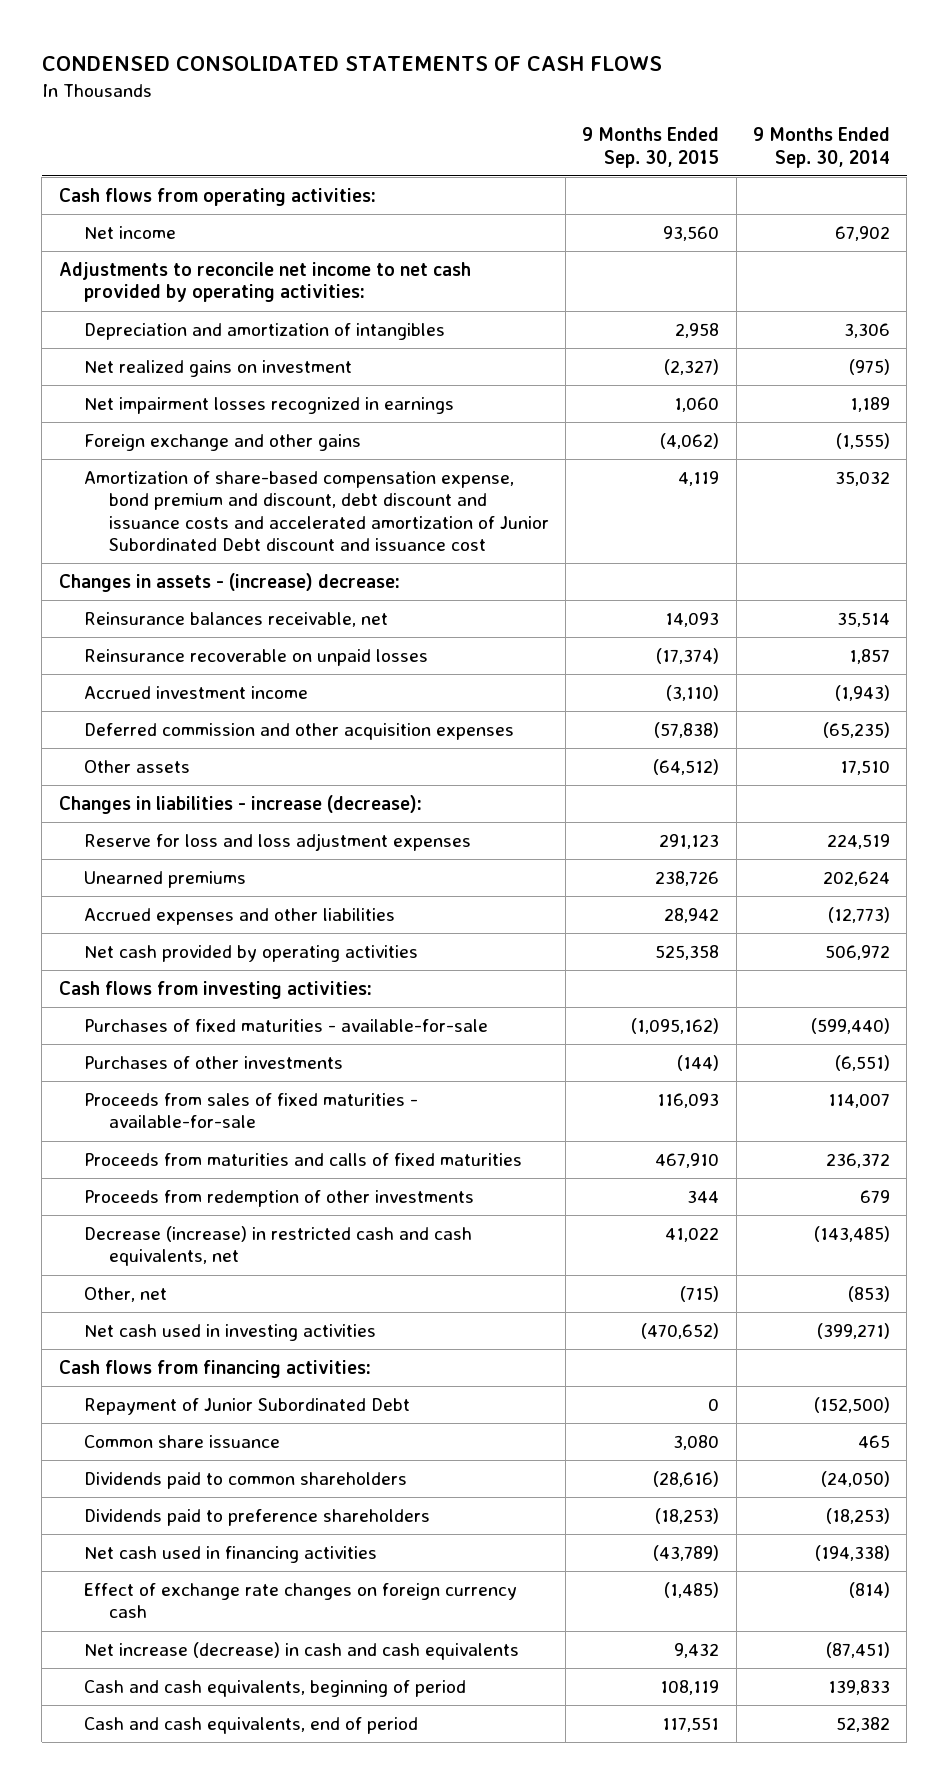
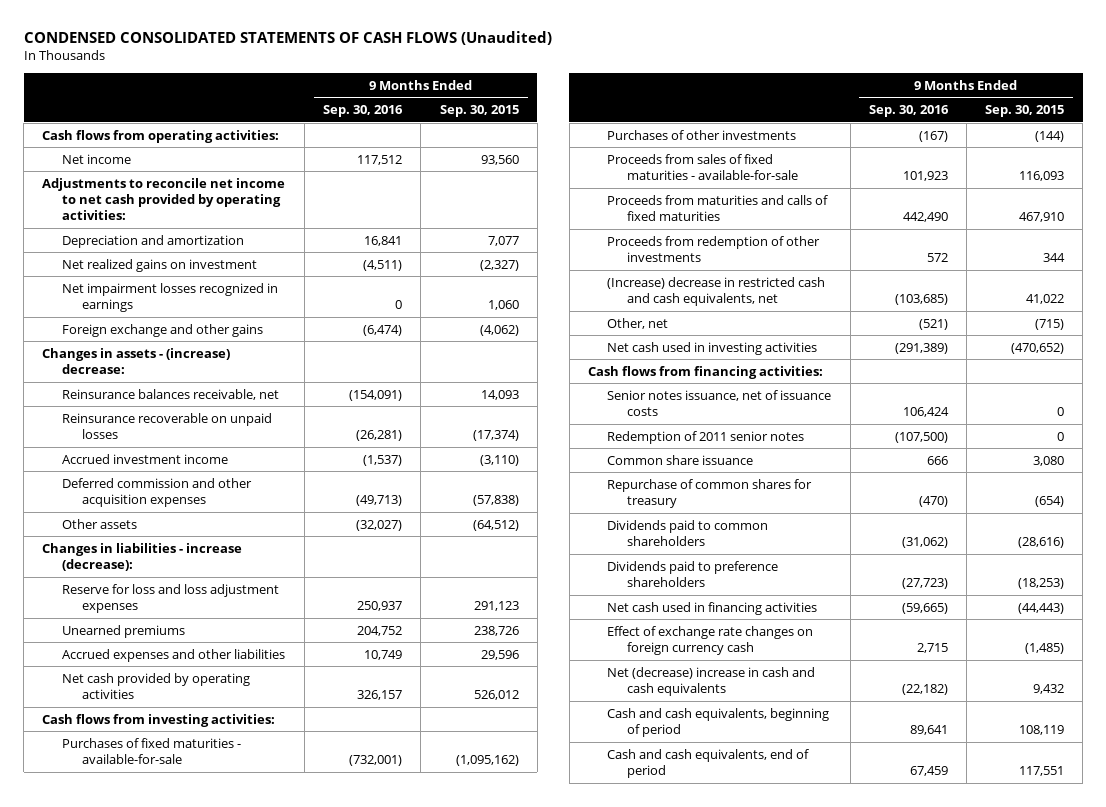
- CONDENSED CONSOLIDATED STATEMENTS OF CASH FLOWS
+ CONDENSED CONSOLIDATED STATEMENTS OF CASH FLOWS (Unaudited)
- | 9 Months Ended Sep. 30, 2015 | 9 Months Ended Sep. 30, 2014
+ | 9 Months Ended Sep. 30, 2016 | 9 Months Ended Sep. 30, 2015
- Depreciation and amortization of intangibles | 2,958 | 3,306
+ Depreciation and amortization | 16,841 | 7,077
- Amortization of share-based compensation expense, bond premium and discount, debt discount and issuance costs and accelerated amortization of Junior Subordinated Debt discount and issuance cost | 4,119 | 35,032
- Accrued expenses and other liabilities | 28,942 | (12,773)
- Net cash provided by operating activities | 525,358 | 506,972
+ Accrued expenses and other liabilities | 10,749 | 29,596
+ Net cash provided by operating activities | 326,157 | 526,012
- Decrease (increase) in restricted cash and cash equivalents, net | 41,022 | (143,485)
+ (Increase) decrease in restricted cash and cash equivalents, net | (103,685) | 41,022
- Repayment of Junior Subordinated Debt | 0 | (152,500)
+ Senior notes issuance, net of issuance costs | 106,424 | 0
+ Redemption of 2011 senior notes | (107,500) | 0
+ Repurchase of common shares for treasury | (470) | (654)
- Net cash used in financing activities | (43,789) | (194,338)
+ Net cash used in financing activities | (59,665) | (44,443)
- Net increase (decrease) in cash and cash equivalents | 9,432 | (87,451)
+ Net (decrease) increase in cash and cash equivalents | (22,182) | 9,432

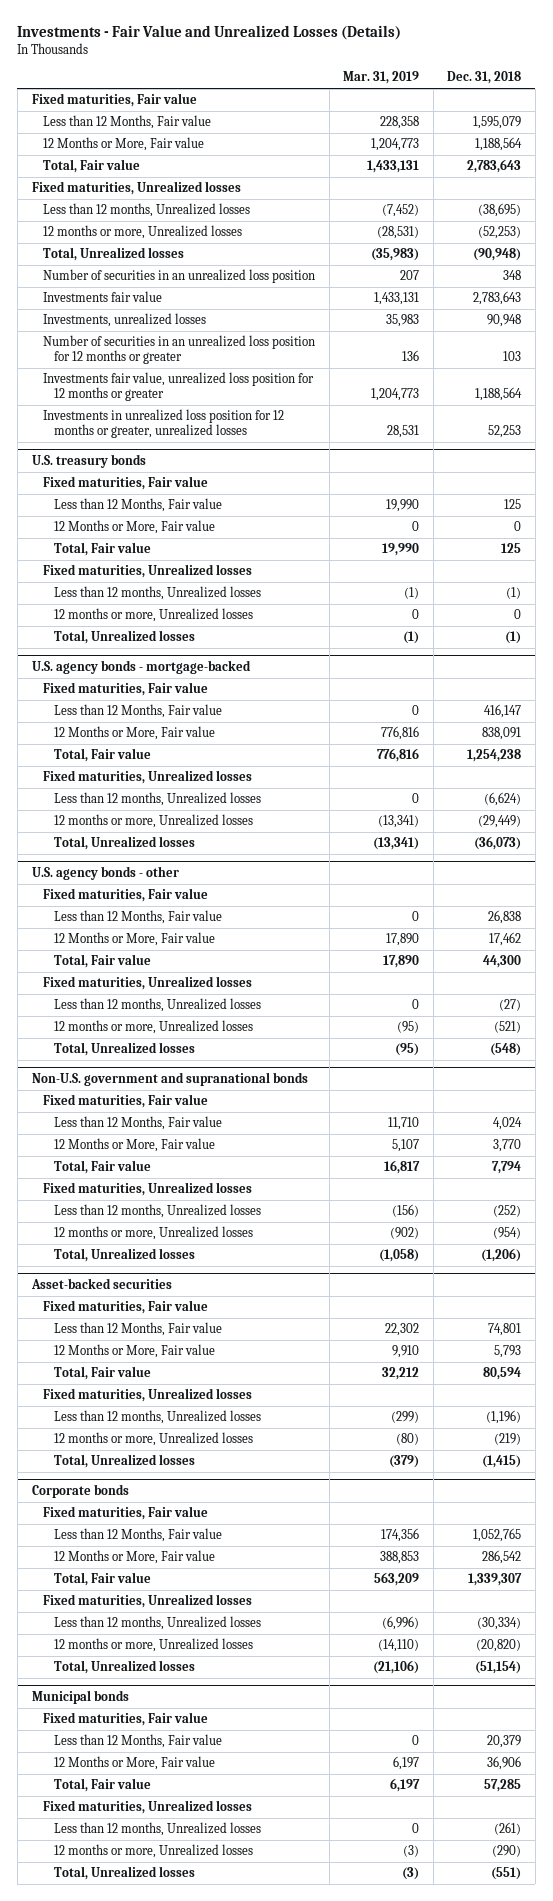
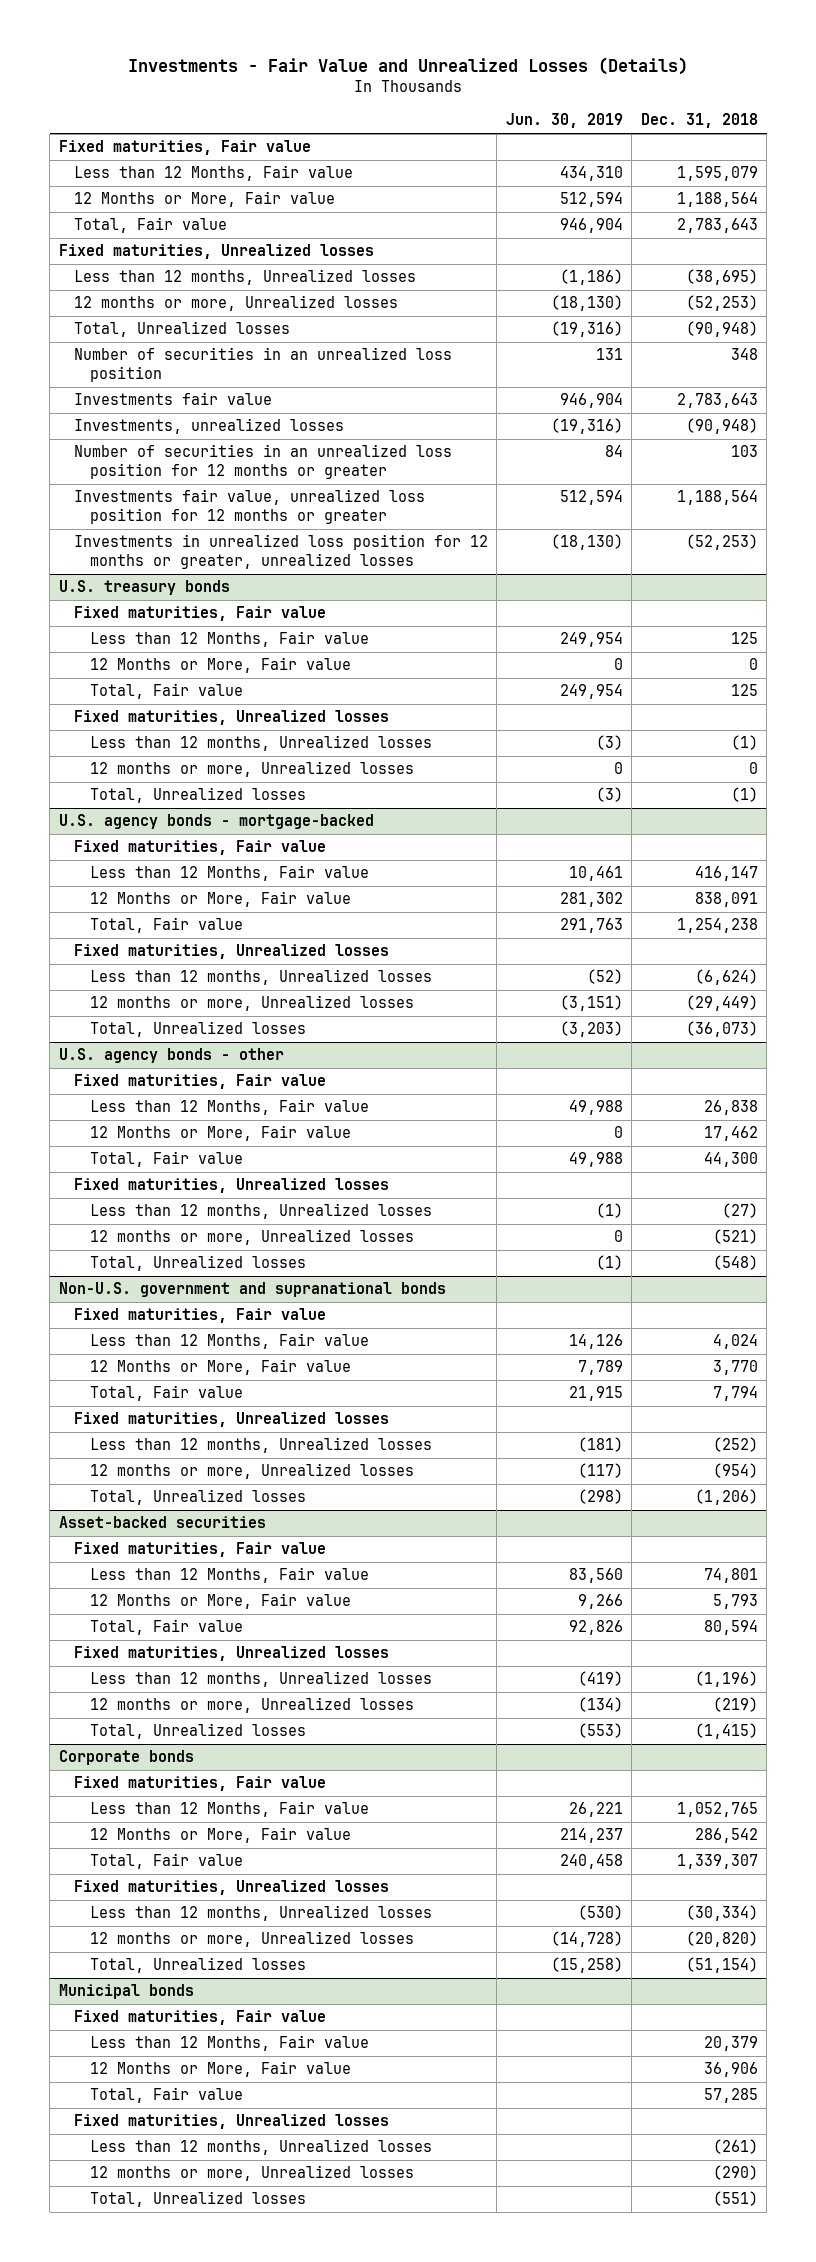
- | Mar. 31, 2019 | Dec. 31, 2018
+ | Jun. 30, 2019 | Dec. 31, 2018
- Investments, unrealized losses | 35,983 | 90,948
+ Investments, unrealized losses | (19,316) | (90,948)
- Investments in unrealized loss position for 12 months or greater, unrealized losses | 28,531 | 52,253
+ Investments in unrealized loss position for 12 months or greater, unrealized losses | (18,130) | (52,253)

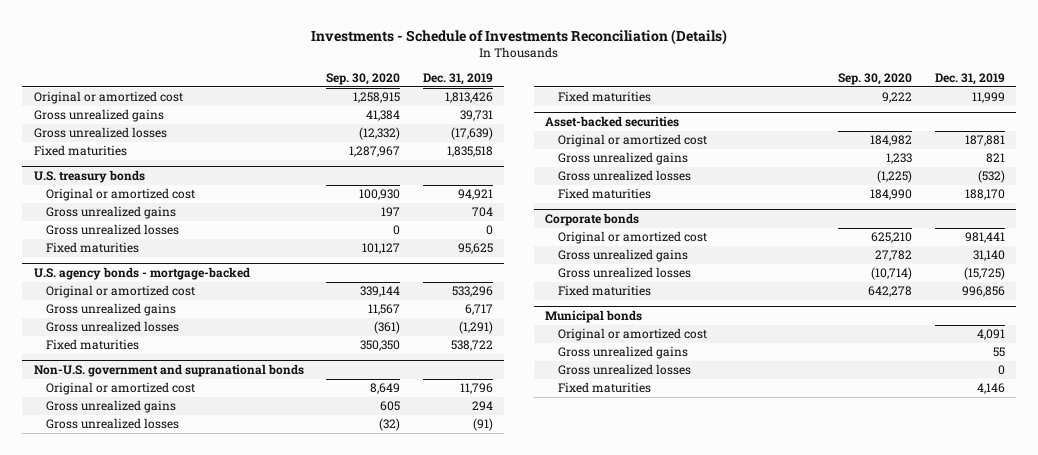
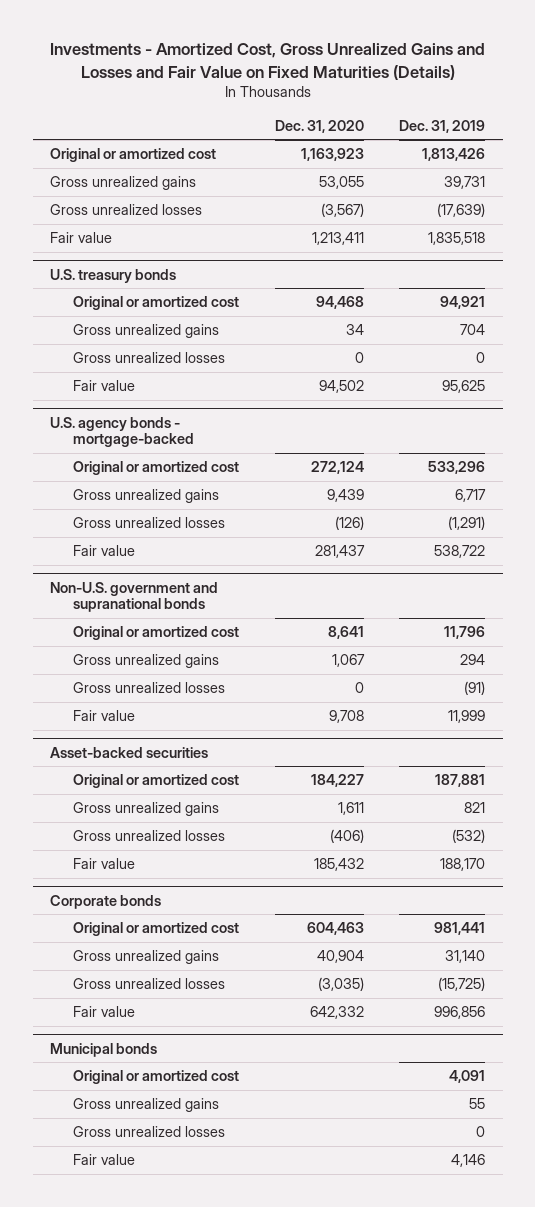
- Investments - Schedule of Investments Reconciliation (Details)
+ Investments - Amortized Cost, Gross Unrealized Gains and Losses and Fair Value on Fixed Maturities (Details)
- | Sep. 30, 2020 | Dec. 31, 2019
+ | Dec. 31, 2020 | Dec. 31, 2019
- Fixed maturities | 1,287,967 | 1,835,518
+ Fair value | 1,213,411 | 1,835,518
@ U.S. treasury bonds
- Fixed maturities | 101,127 | 95,625
+ Fair value | 94,502 | 95,625
@ U.S. agency bonds - mortgage-backed
- Fixed maturities | 350,350 | 538,722
+ Fair value | 281,437 | 538,722
@ Non-U.S. government and supranational bonds
- Fixed maturities | 9,222 | 11,999
+ Fair value | 9,708 | 11,999
@ Asset-backed securities
- Fixed maturities | 184,990 | 188,170
+ Fair value | 185,432 | 188,170
@ Corporate bonds
- Fixed maturities | 642,278 | 996,856
+ Fair value | 642,332 | 996,856
@ Municipal bonds
- Fixed maturities | | 4,146
+ Fair value | | 4,146

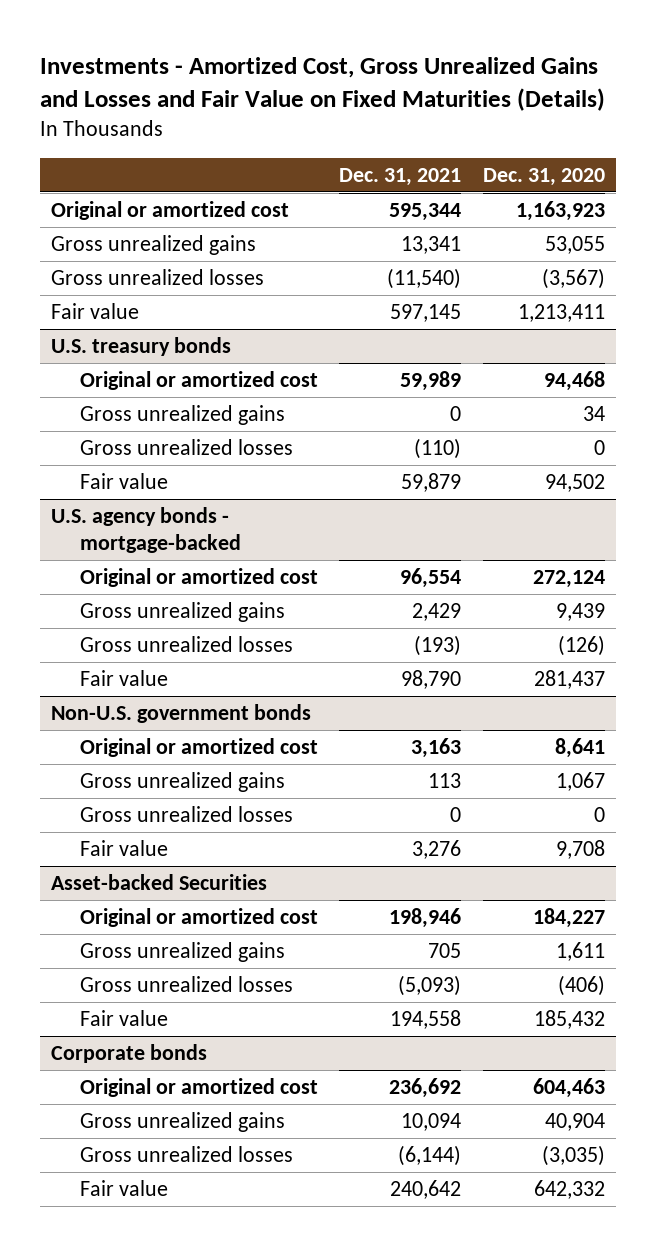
- | Dec. 31, 2020 | Dec. 31, 2019
+ | Dec. 31, 2021 | Dec. 31, 2020
- Non-U.S. government and supranational bonds
+ Non-U.S. government bonds
- Asset-backed securities
+ Asset-backed Securities
- Municipal bonds
- Original or amortized cost | | 4,091
- Gross unrealized gains | | 55
- Gross unrealized losses | | 0
- Fair value | | 4,146

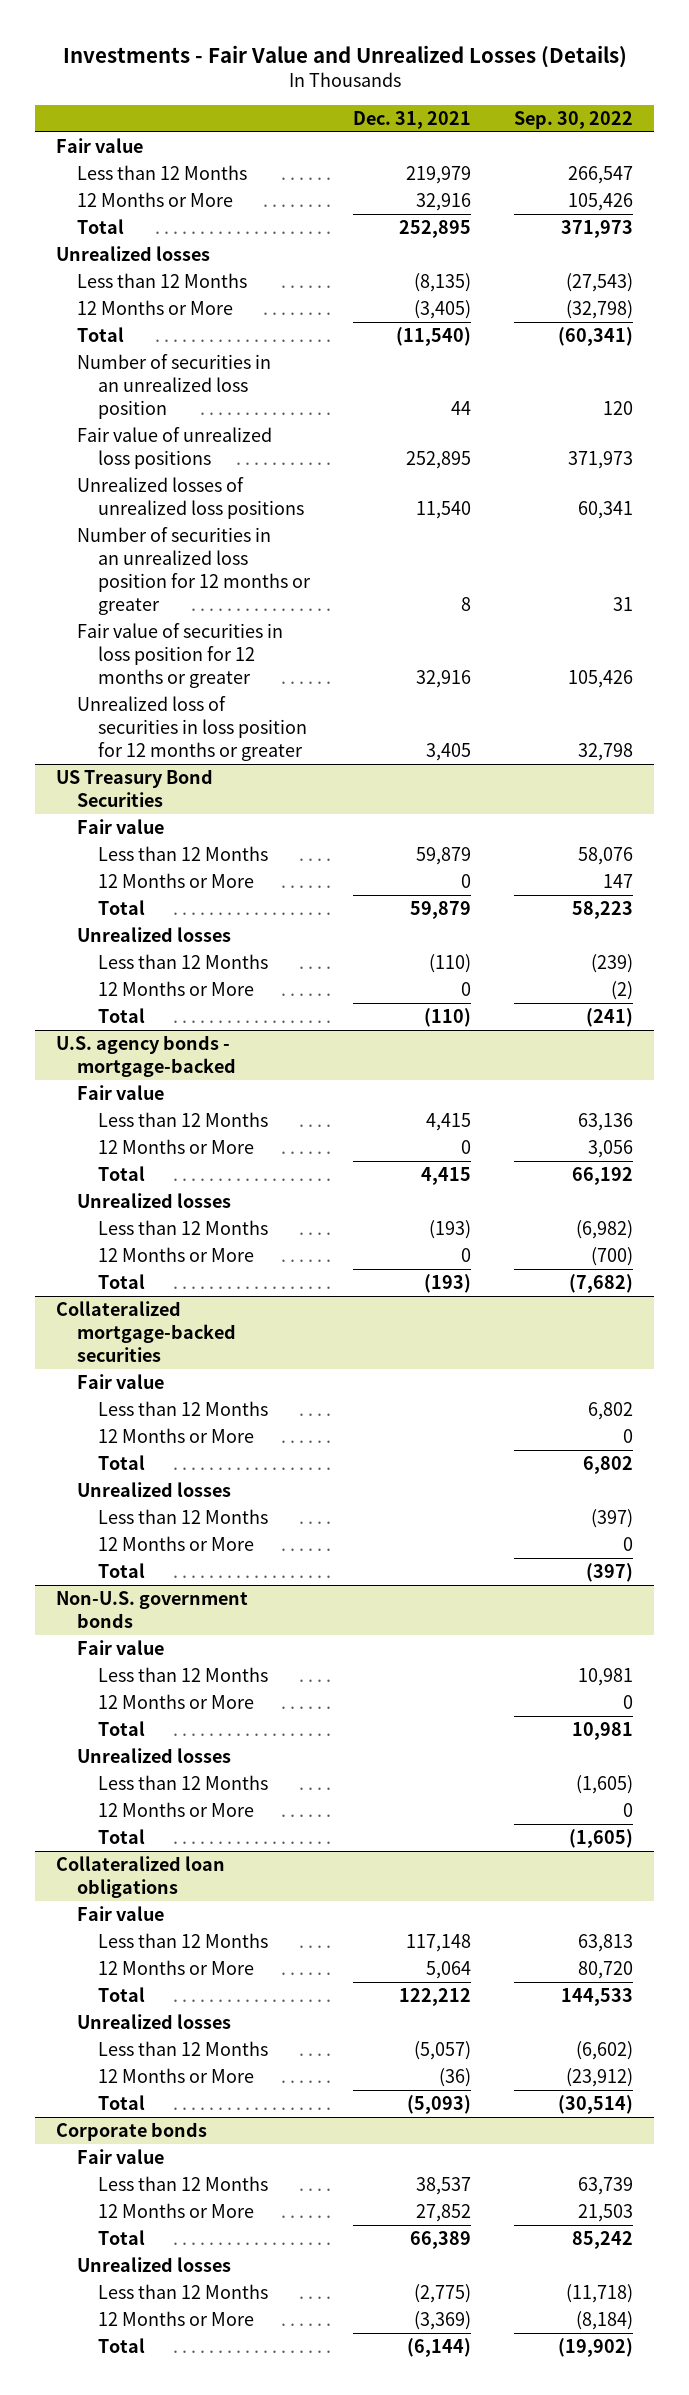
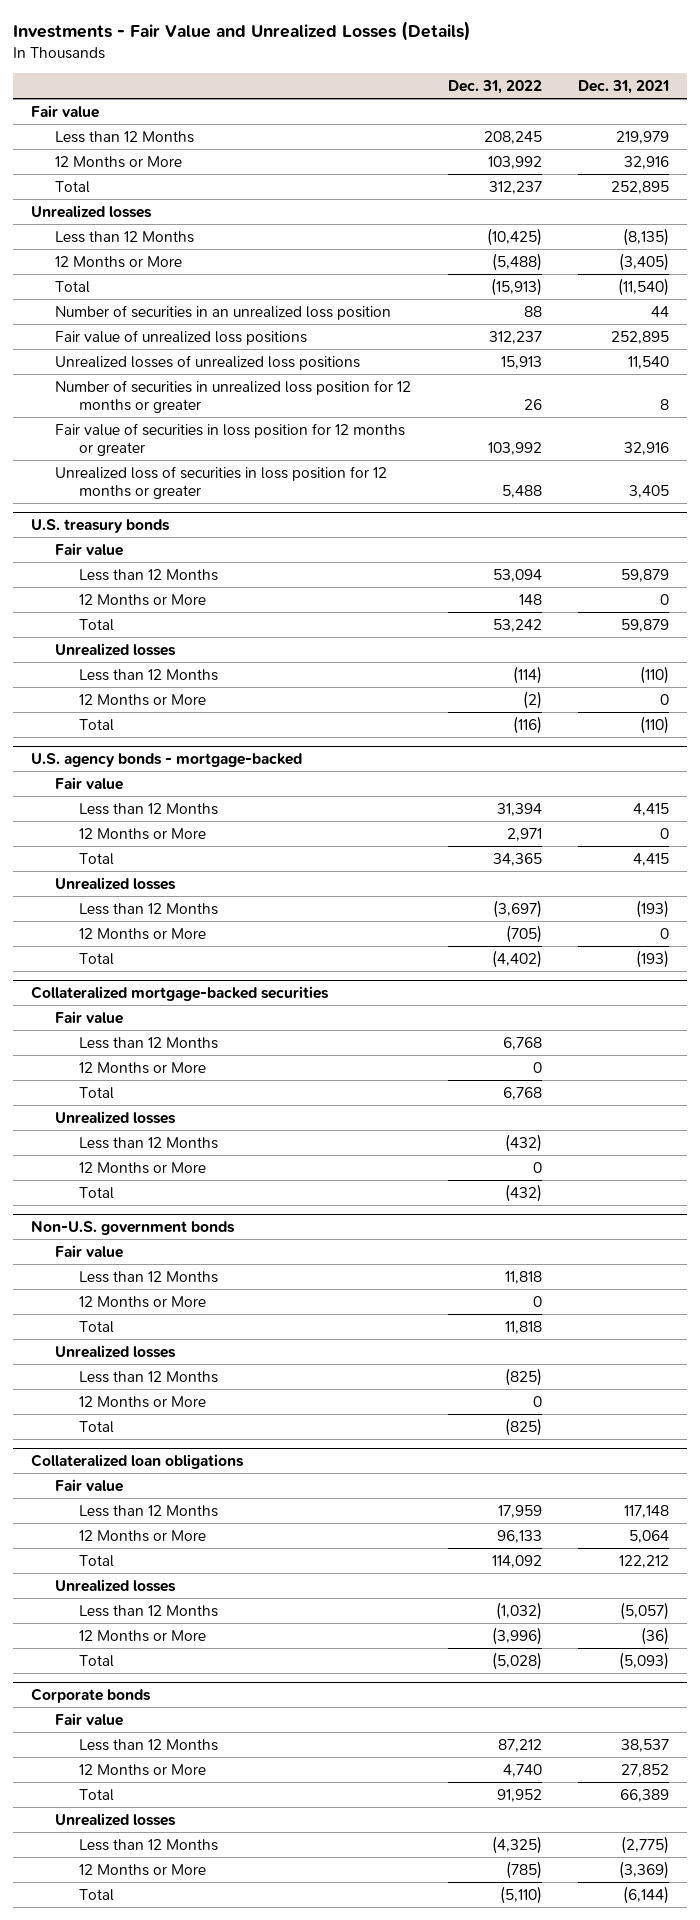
- | Dec. 31, 2021 | Sep. 30, 2022
+ | Dec. 31, 2022 | Dec. 31, 2021
- Number of securities in an unrealized loss position for 12 months or greater | 8 | 31
+ Number of securities in unrealized loss position for 12 months or greater | 26 | 8
- US Treasury Bond Securities
+ U.S. treasury bonds

